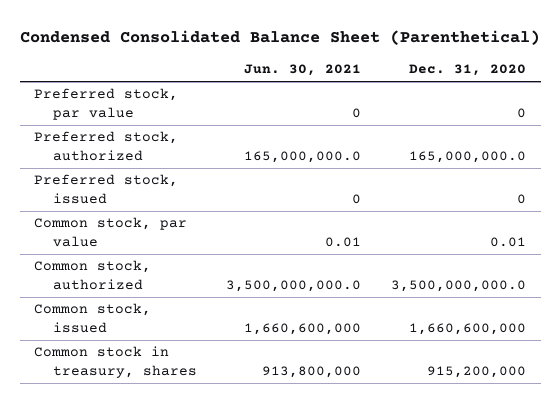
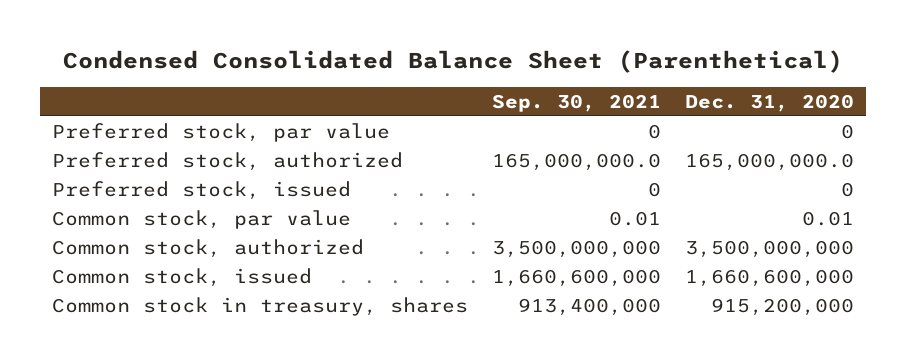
- | Jun. 30, 2021 | Dec. 31, 2020
+ | Sep. 30, 2021 | Dec. 31, 2020
- Common stock, authorized | 3,500,000,000.0 | 3,500,000,000.0
+ Common stock, authorized | 3,500,000,000 | 3,500,000,000

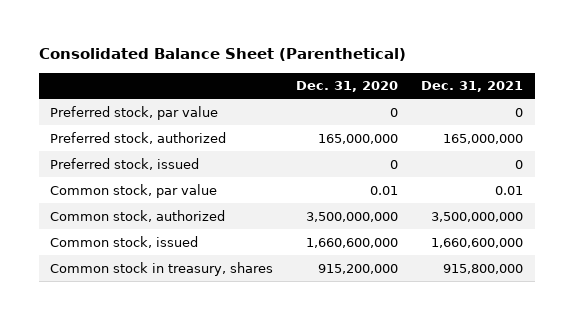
- Condensed Consolidated Balance Sheet (Parenthetical)
+ Consolidated Balance Sheet (Parenthetical)
- | Sep. 30, 2021 | Dec. 31, 2020
+ | Dec. 31, 2020 | Dec. 31, 2021
- Preferred stock, authorized | 165,000,000.0 | 165,000,000.0
+ Preferred stock, authorized | 165,000,000 | 165,000,000

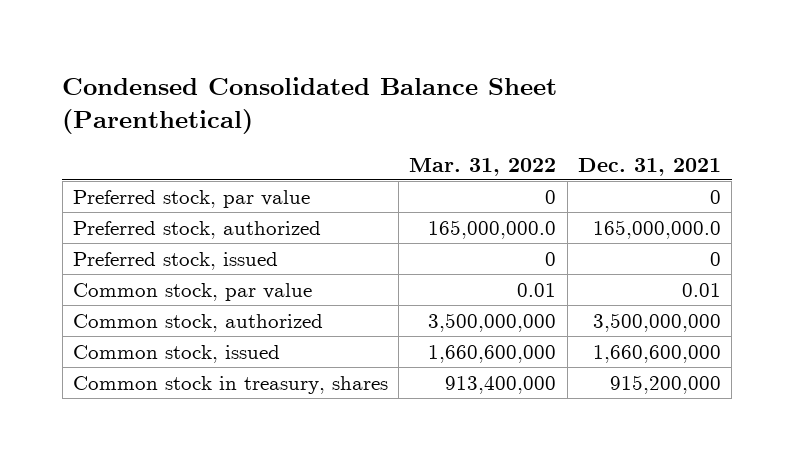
- Consolidated Balance Sheet (Parenthetical)
+ Condensed Consolidated Balance Sheet (Parenthetical)
- | Dec. 31, 2020 | Dec. 31, 2021
+ | Mar. 31, 2022 | Dec. 31, 2021
- Preferred stock, authorized | 165,000,000 | 165,000,000
+ Preferred stock, authorized | 165,000,000.0 | 165,000,000.0
- Common stock in treasury, shares | 915,200,000 | 915,800,000
+ Common stock in treasury, shares | 913,400,000 | 915,200,000

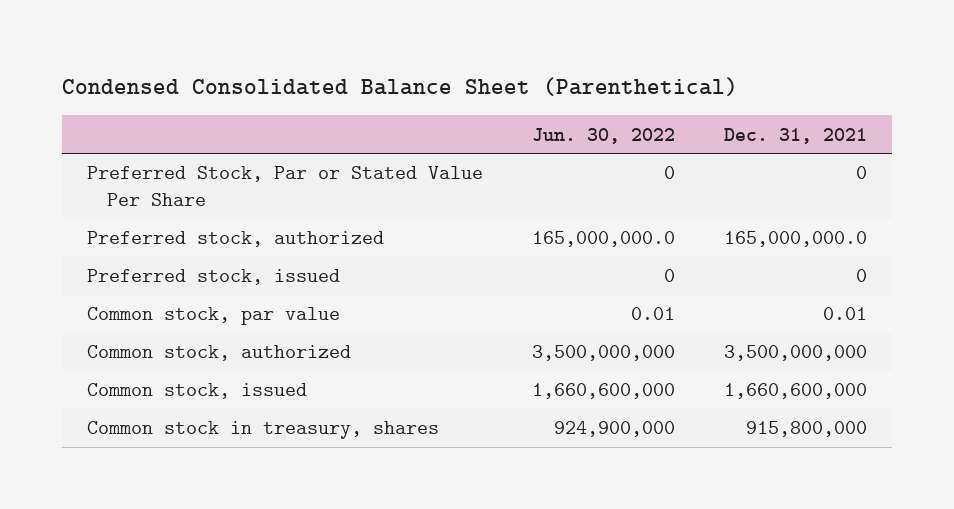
- | Mar. 31, 2022 | Dec. 31, 2021
+ | Jun. 30, 2022 | Dec. 31, 2021
- Preferred stock, par value | 0 | 0
+ Preferred Stock, Par or Stated Value Per Share | 0 | 0
- Common stock in treasury, shares | 913,400,000 | 915,200,000
+ Common stock in treasury, shares | 924,900,000 | 915,800,000

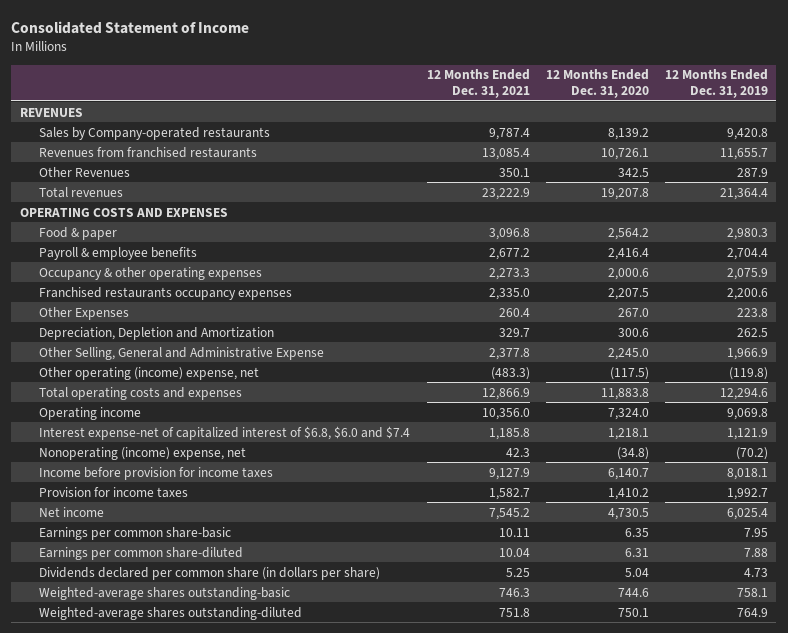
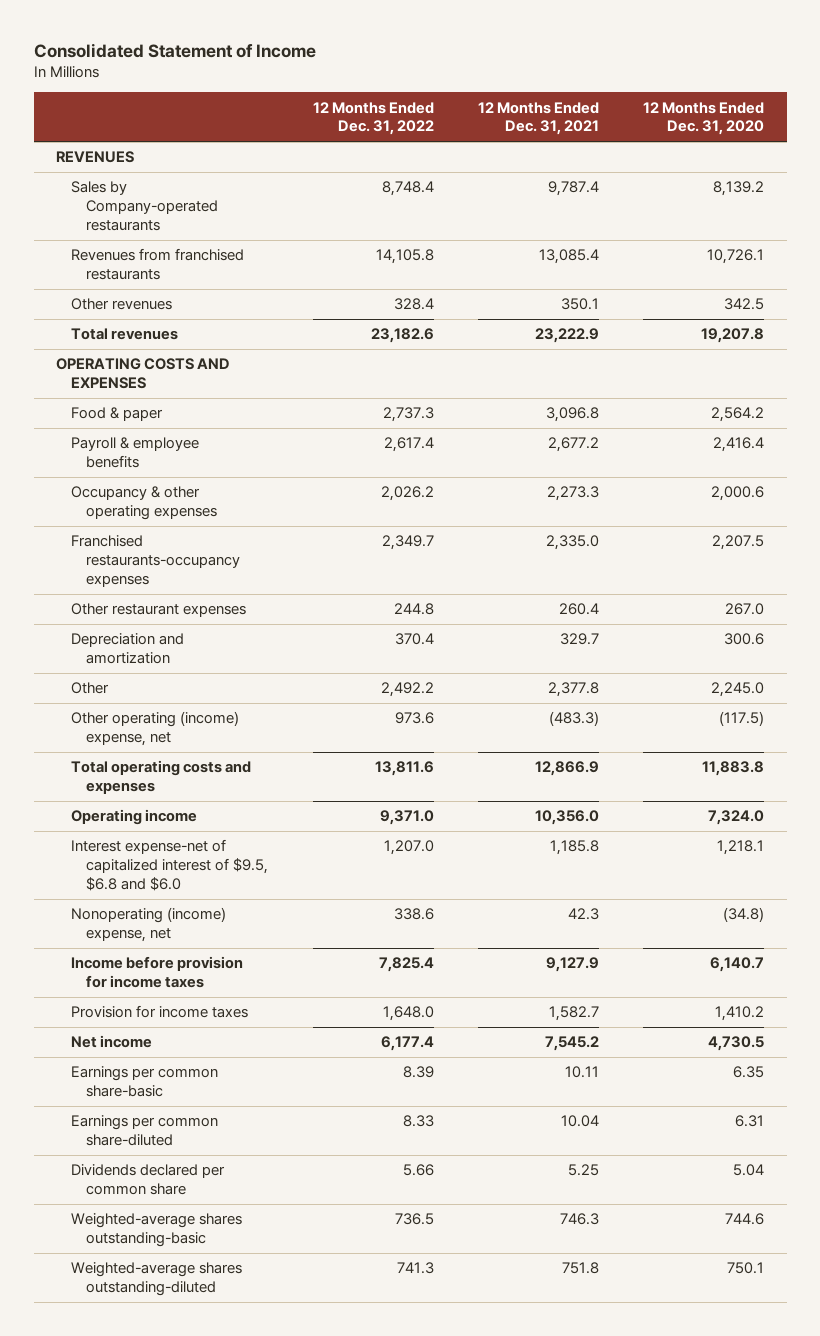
- | 12 Months Ended Dec. 31, 2021 | 12 Months Ended Dec. 31, 2020 | 12 Months Ended Dec. 31, 2019
+ | 12 Months Ended Dec. 31, 2022 | 12 Months Ended Dec. 31, 2021 | 12 Months Ended Dec. 31, 2020
- Other Revenues | 350.1 | 342.5 | 287.9
+ Other revenues | 328.4 | 350.1 | 342.5
- Franchised restaurants occupancy expenses | 2,335.0 | 2,207.5 | 2,200.6
- Other Expenses | 260.4 | 267.0 | 223.8
- Depreciation, Depletion and Amortization | 329.7 | 300.6 | 262.5
- Other Selling, General and Administrative Expense | 2,377.8 | 2,245.0 | 1,966.9
+ Franchised restaurants-occupancy expenses | 2,349.7 | 2,335.0 | 2,207.5
+ Other restaurant expenses | 244.8 | 260.4 | 267.0
+ Depreciation and amortization | 370.4 | 329.7 | 300.6
+ Other | 2,492.2 | 2,377.8 | 2,245.0
- Interest expense-net of capitalized interest of $6.8, $6.0 and $7.4 | 1,185.8 | 1,218.1 | 1,121.9
+ Interest expense-net of capitalized interest of $9.5, $6.8 and $6.0 | 1,207.0 | 1,185.8 | 1,218.1
- Dividends declared per common share (in dollars per share) | 5.25 | 5.04 | 4.73
+ Dividends declared per common share | 5.66 | 5.25 | 5.04

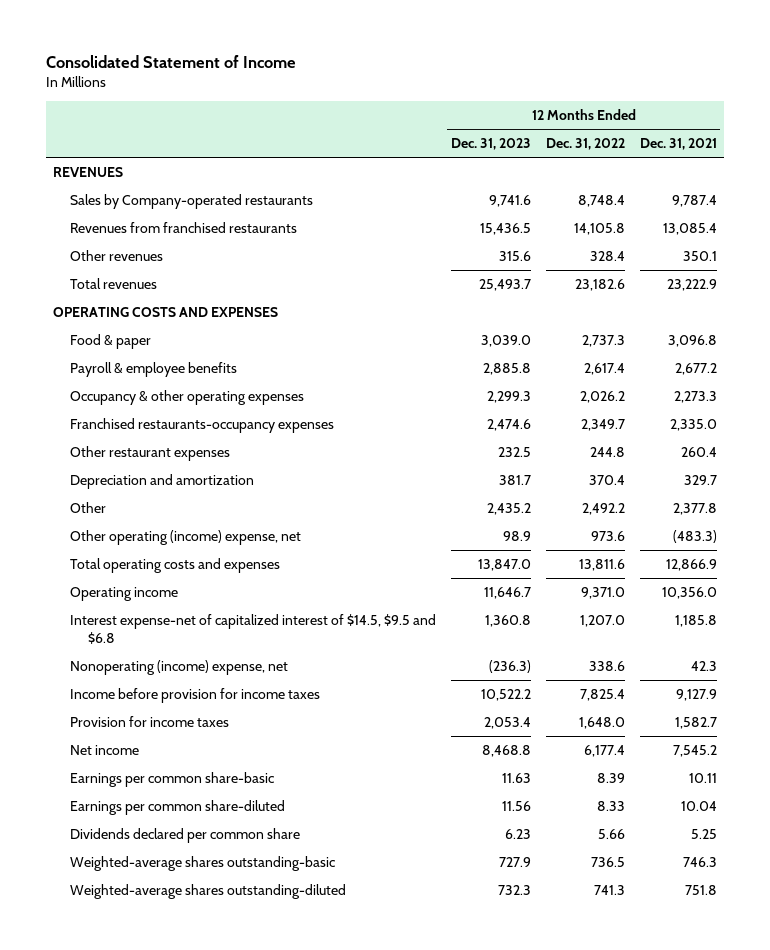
- | 12 Months Ended Dec. 31, 2022 | 12 Months Ended Dec. 31, 2021 | 12 Months Ended Dec. 31, 2020
+ | 12 Months Ended Dec. 31, 2023 | 12 Months Ended Dec. 31, 2022 | 12 Months Ended Dec. 31, 2021
- Interest expense-net of capitalized interest of $9.5, $6.8 and $6.0 | 1,207.0 | 1,185.8 | 1,218.1
+ Interest expense-net of capitalized interest of $14.5, $9.5 and $6.8 | 1,360.8 | 1,207.0 | 1,185.8

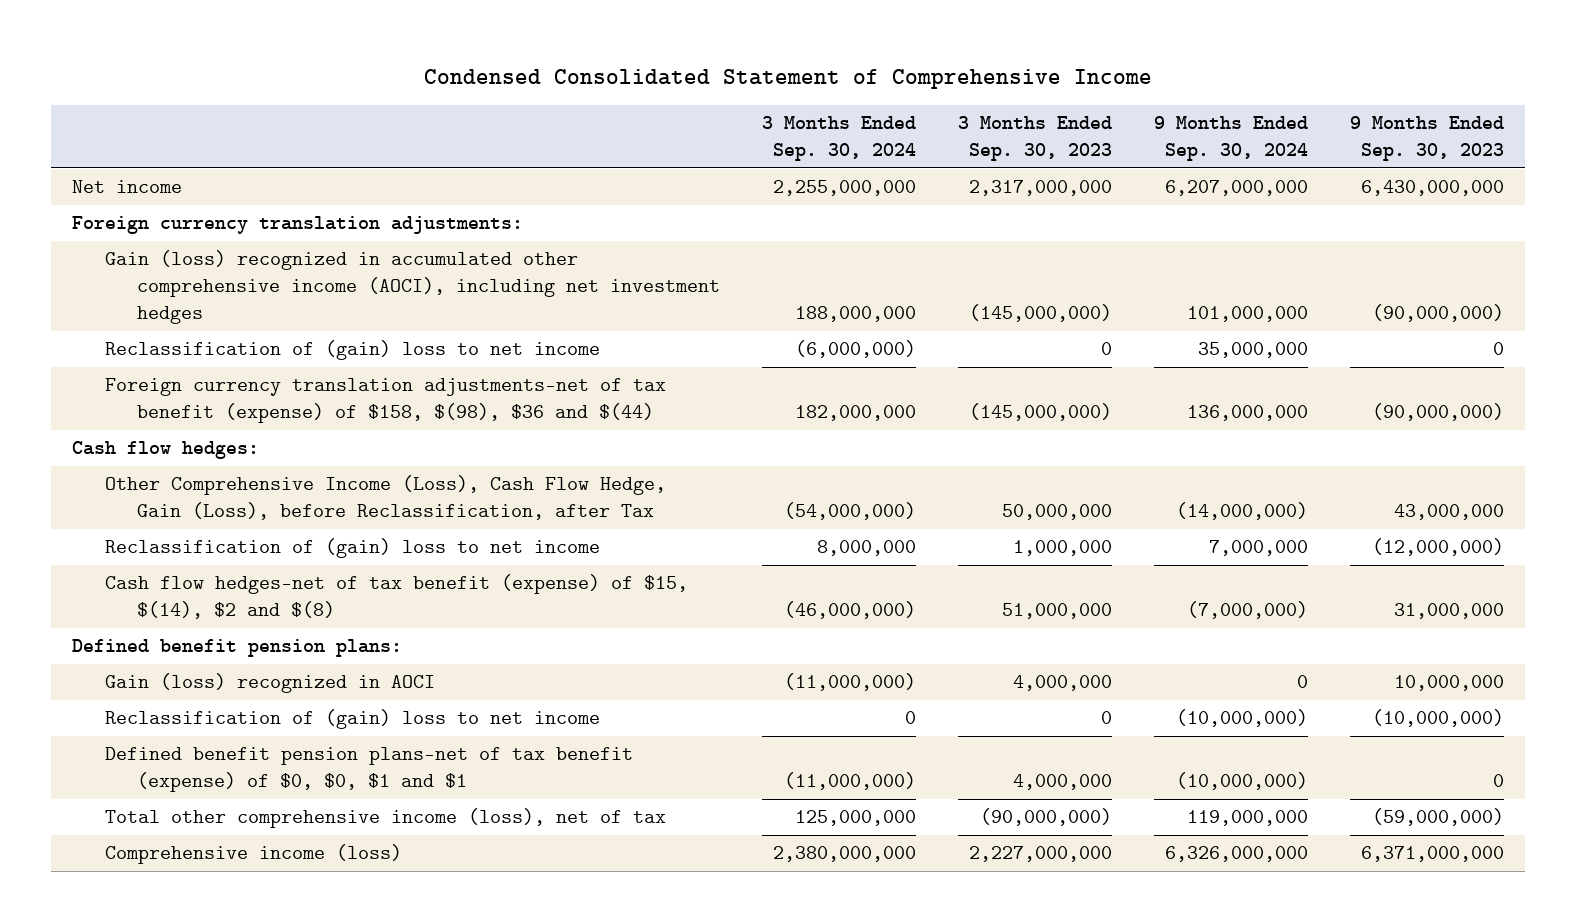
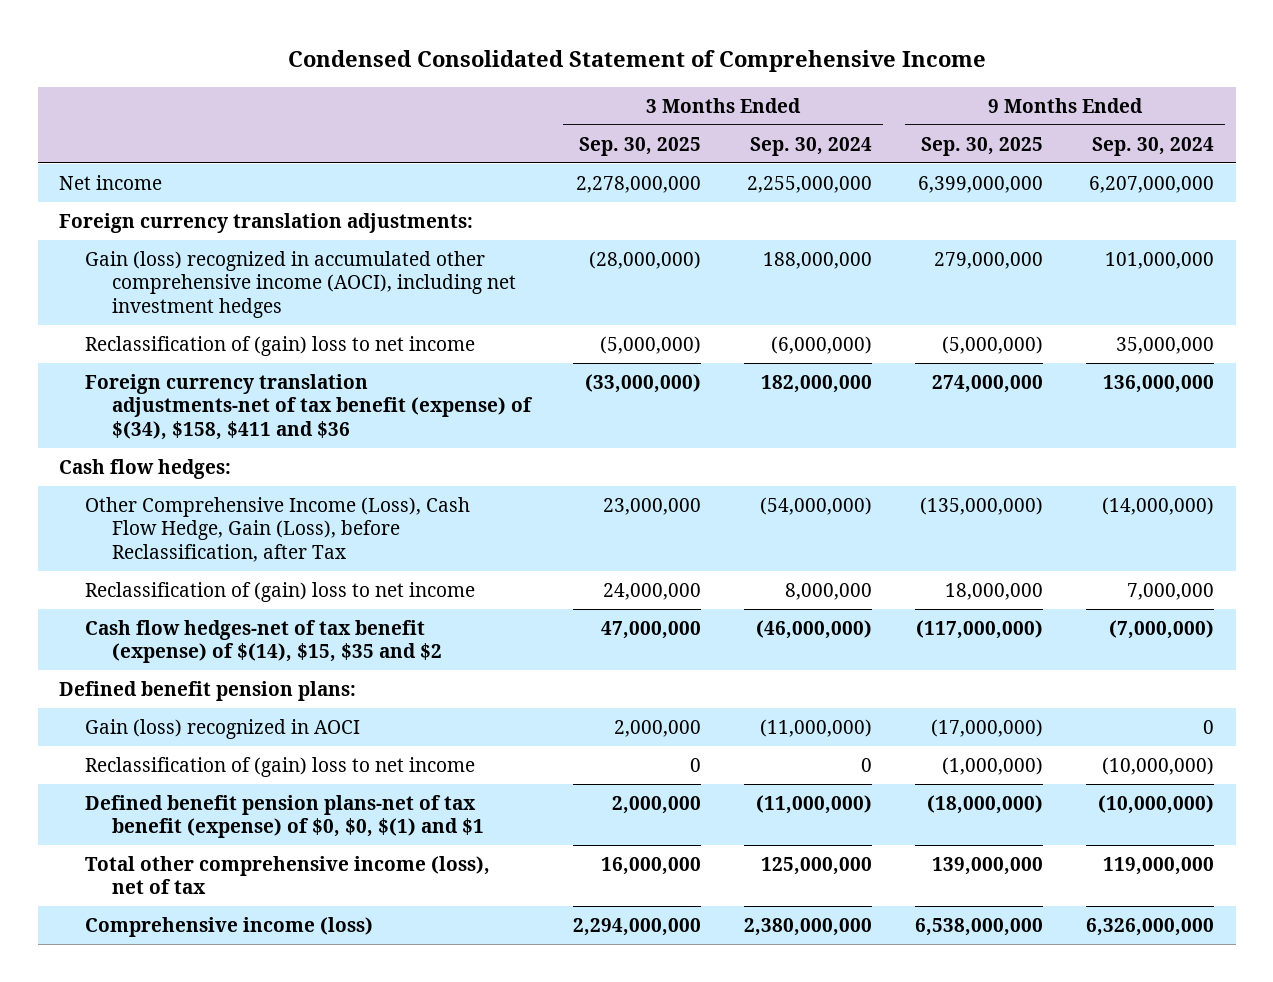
- | 3 Months Ended Sep. 30, 2024 | 3 Months Ended Sep. 30, 2023 | 9 Months Ended Sep. 30, 2024 | 9 Months Ended Sep. 30, 2023
+ | 3 Months Ended Sep. 30, 2025 | 3 Months Ended Sep. 30, 2024 | 9 Months Ended Sep. 30, 2025 | 9 Months Ended Sep. 30, 2024
- Foreign currency translation adjustments-net of tax benefit (expense) of $158, $(98), $36 and $(44) | 182,000,000 | (145,000,000) | 136,000,000 | (90,000,000)
+ Foreign currency translation adjustments-net of tax benefit (expense) of $(34), $158, $411 and $36 | (33,000,000) | 182,000,000 | 274,000,000 | 136,000,000
- Cash flow hedges-net of tax benefit (expense) of $15, $(14), $2 and $(8) | (46,000,000) | 51,000,000 | (7,000,000) | 31,000,000
+ Cash flow hedges-net of tax benefit (expense) of $(14), $15, $35 and $2 | 47,000,000 | (46,000,000) | (117,000,000) | (7,000,000)
- Defined benefit pension plans-net of tax benefit (expense) of $0, $0, $1 and $1 | (11,000,000) | 4,000,000 | (10,000,000) | 0
+ Defined benefit pension plans-net of tax benefit (expense) of $0, $0, $(1) and $1 | 2,000,000 | (11,000,000) | (18,000,000) | (10,000,000)

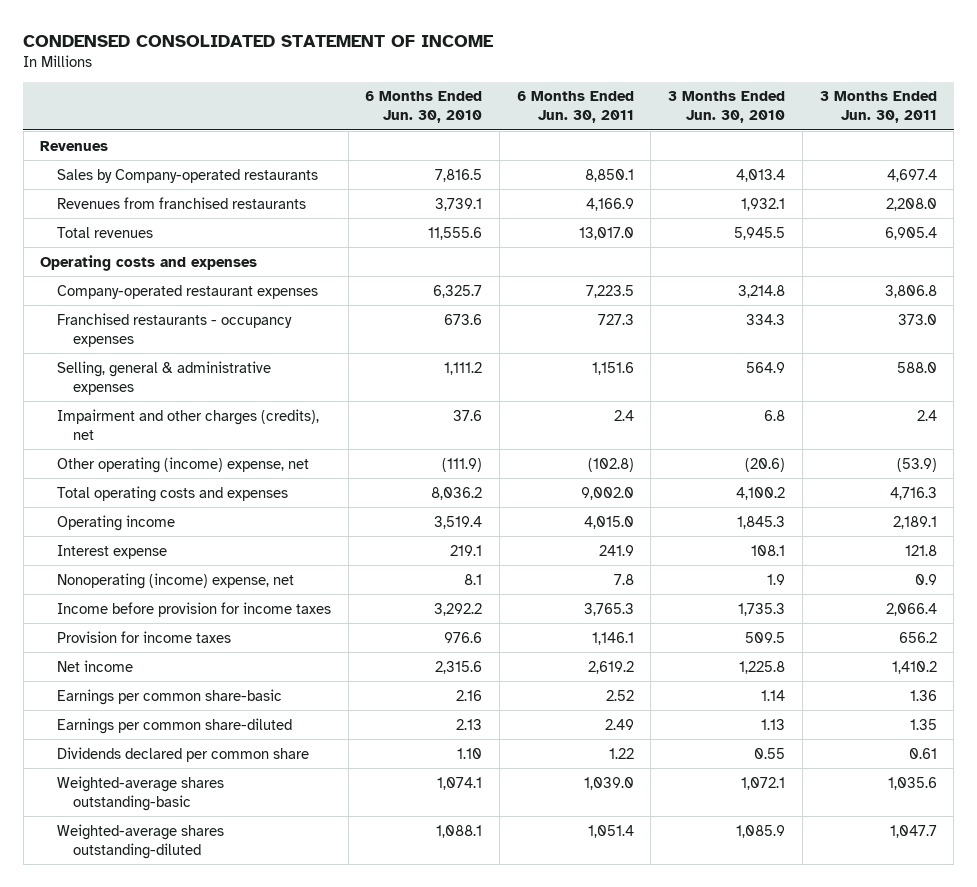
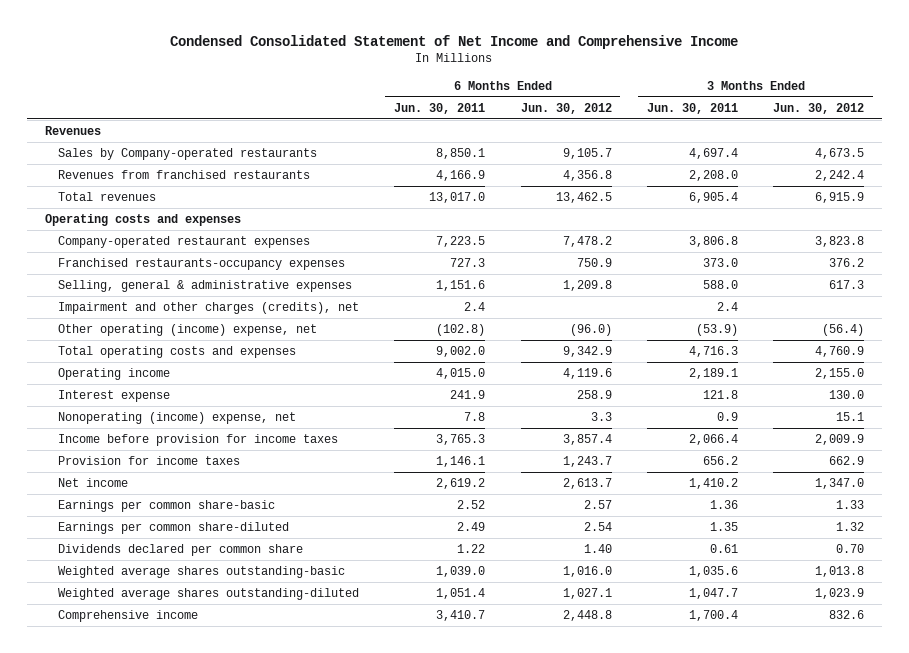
- CONDENSED CONSOLIDATED STATEMENT OF INCOME
+ Condensed Consolidated Statement of Net Income and Comprehensive Income
- | 6 Months Ended Jun. 30, 2010 | 6 Months Ended Jun. 30, 2011 | 3 Months Ended Jun. 30, 2010 | 3 Months Ended Jun. 30, 2011
+ | 6 Months Ended Jun. 30, 2011 | 6 Months Ended Jun. 30, 2012 | 3 Months Ended Jun. 30, 2011 | 3 Months Ended Jun. 30, 2012
- Franchised restaurants - occupancy expenses | 673.6 | 727.3 | 334.3 | 373.0
+ Franchised restaurants-occupancy expenses | 727.3 | 750.9 | 373.0 | 376.2
- Weighted-average shares outstanding-basic | 1,074.1 | 1,039.0 | 1,072.1 | 1,035.6
- Weighted-average shares outstanding-diluted | 1,088.1 | 1,051.4 | 1,085.9 | 1,047.7
+ Weighted average shares outstanding-basic | 1,039.0 | 1,016.0 | 1,035.6 | 1,013.8
+ Weighted average shares outstanding-diluted | 1,051.4 | 1,027.1 | 1,047.7 | 1,023.9
+ Comprehensive income | 3,410.7 | 2,448.8 | 1,700.4 | 832.6

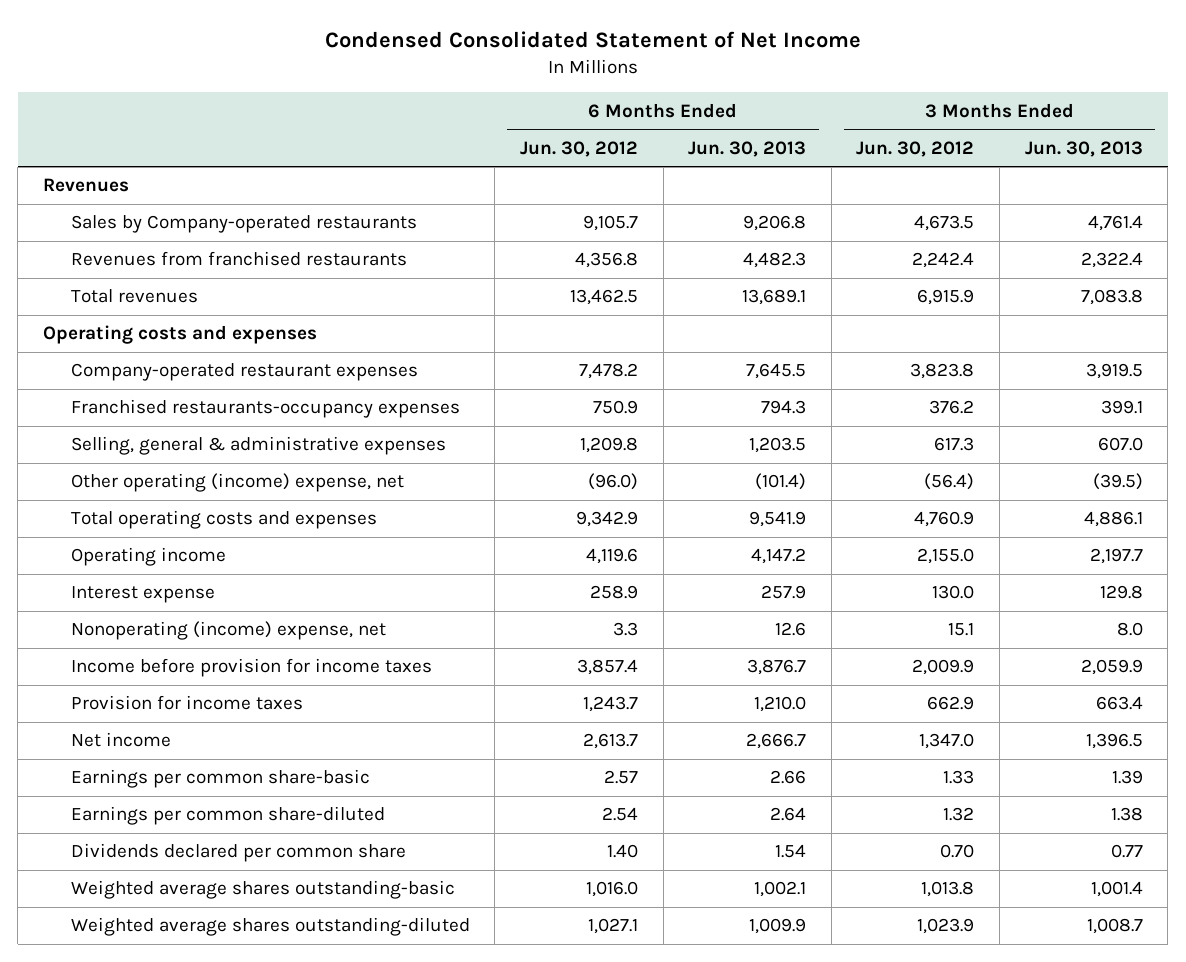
- Condensed Consolidated Statement of Net Income and Comprehensive Income
+ Condensed Consolidated Statement of Net Income
- | 6 Months Ended Jun. 30, 2011 | 6 Months Ended Jun. 30, 2012 | 3 Months Ended Jun. 30, 2011 | 3 Months Ended Jun. 30, 2012
+ | 6 Months Ended Jun. 30, 2012 | 6 Months Ended Jun. 30, 2013 | 3 Months Ended Jun. 30, 2012 | 3 Months Ended Jun. 30, 2013
- Impairment and other charges (credits), net | 2.4 | | 2.4 |
- Comprehensive income | 3,410.7 | 2,448.8 | 1,700.4 | 832.6

